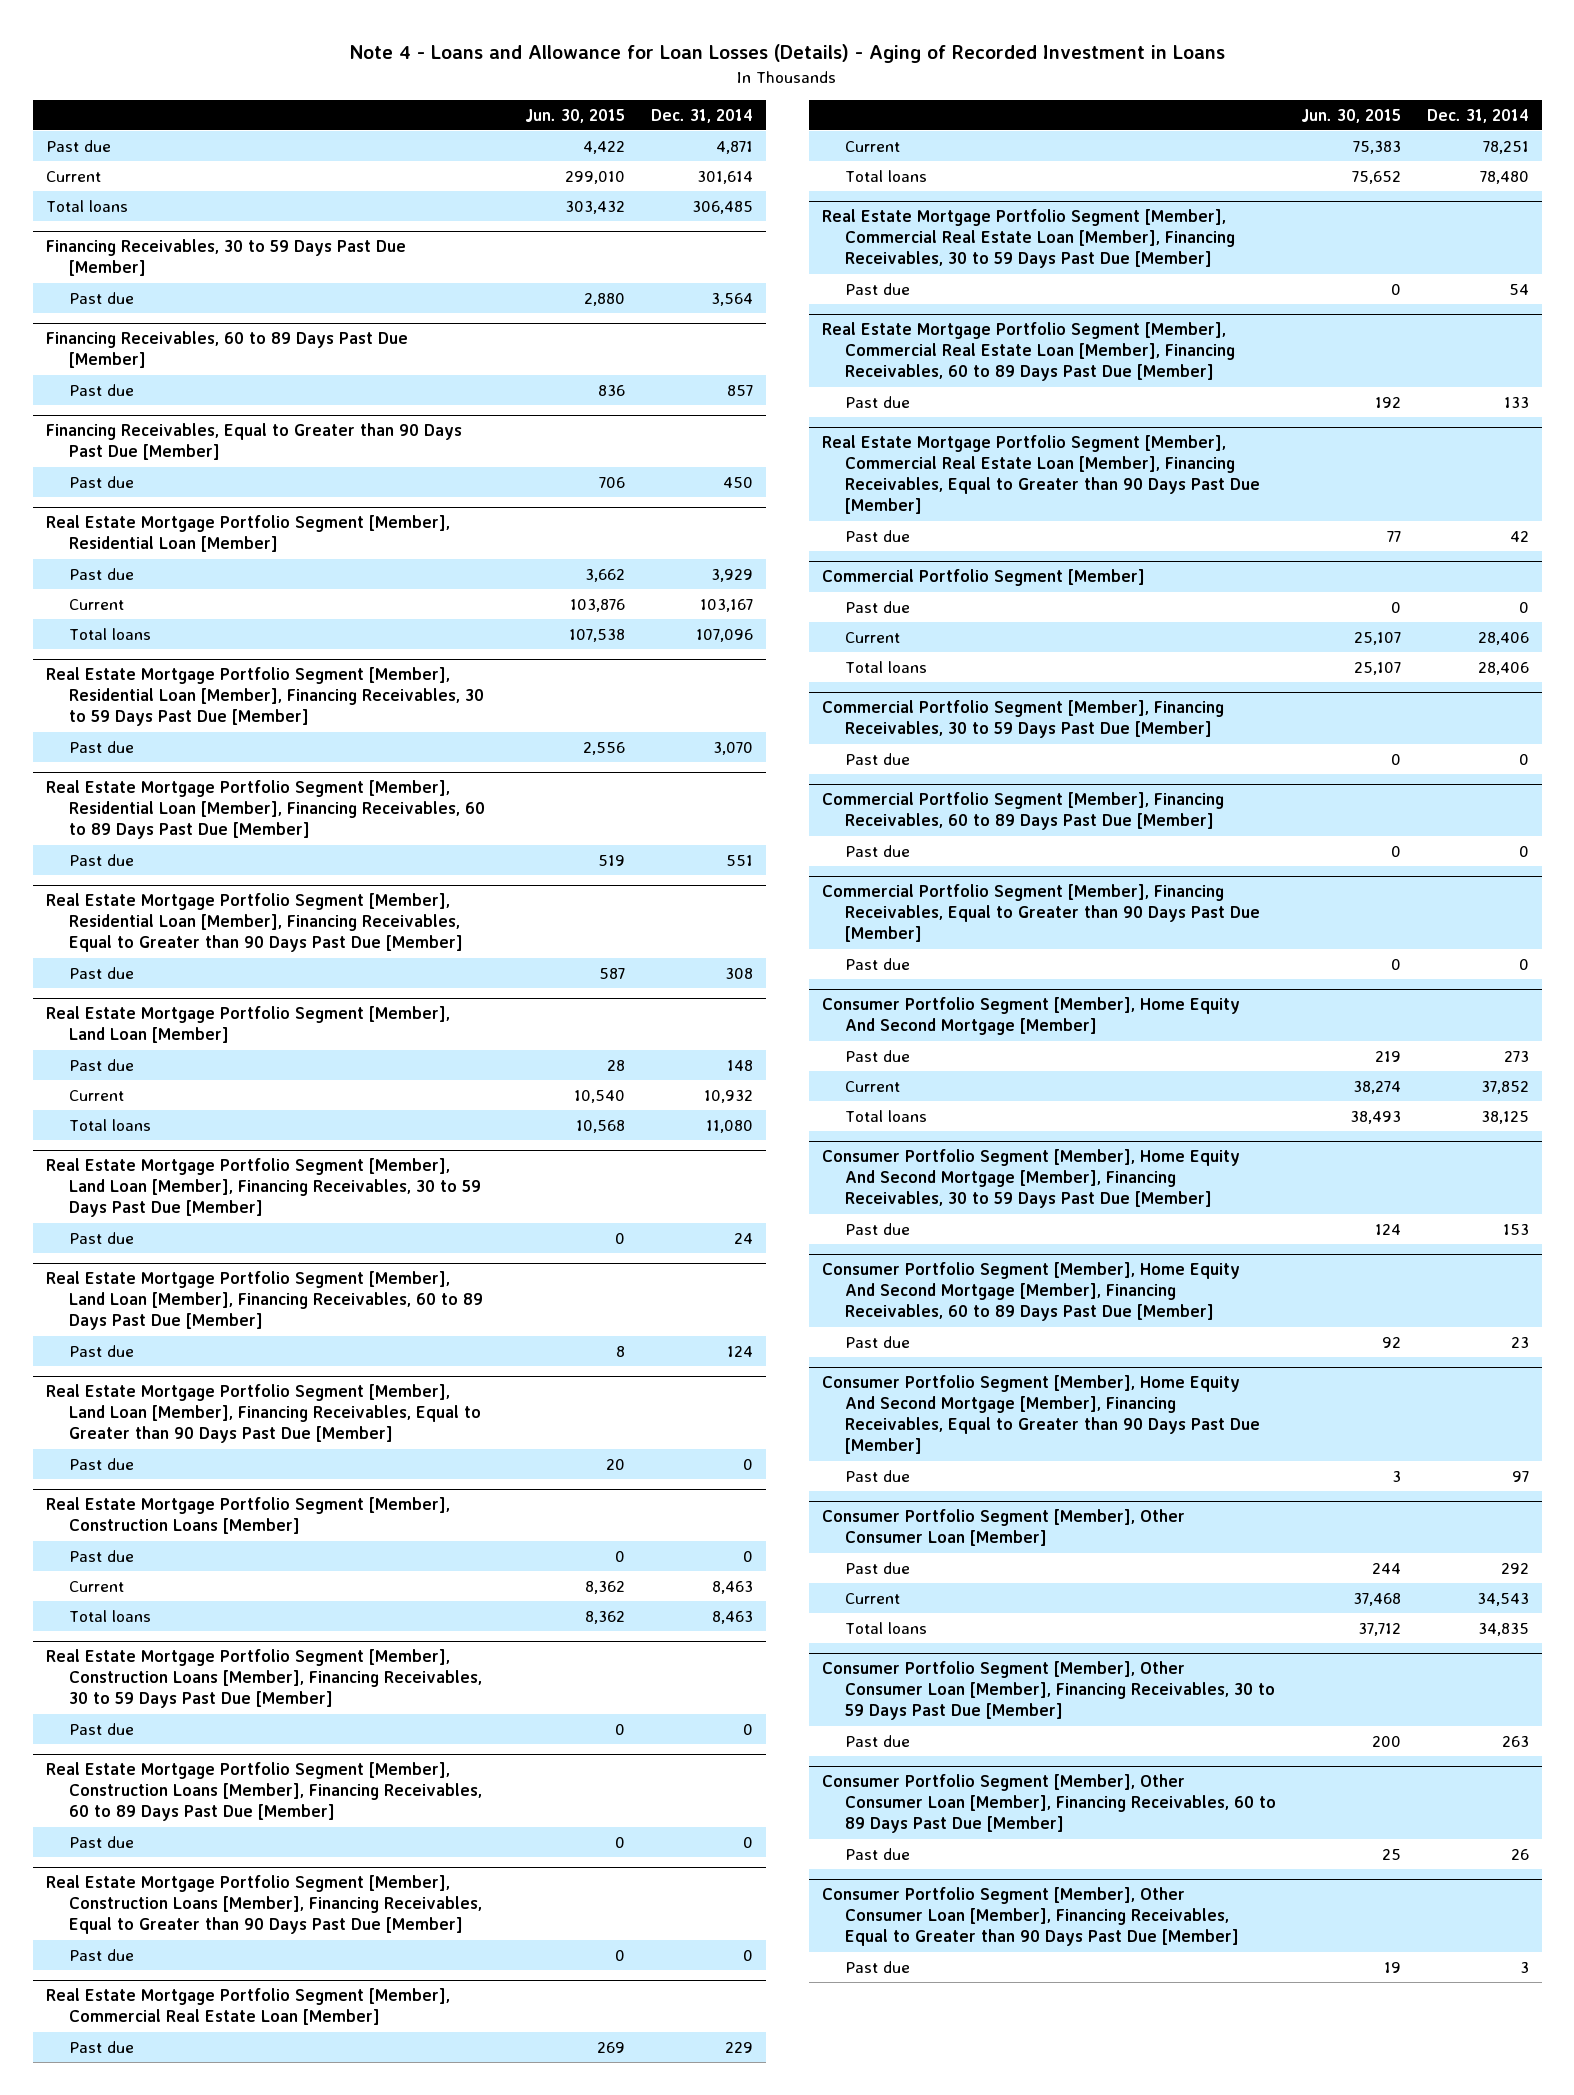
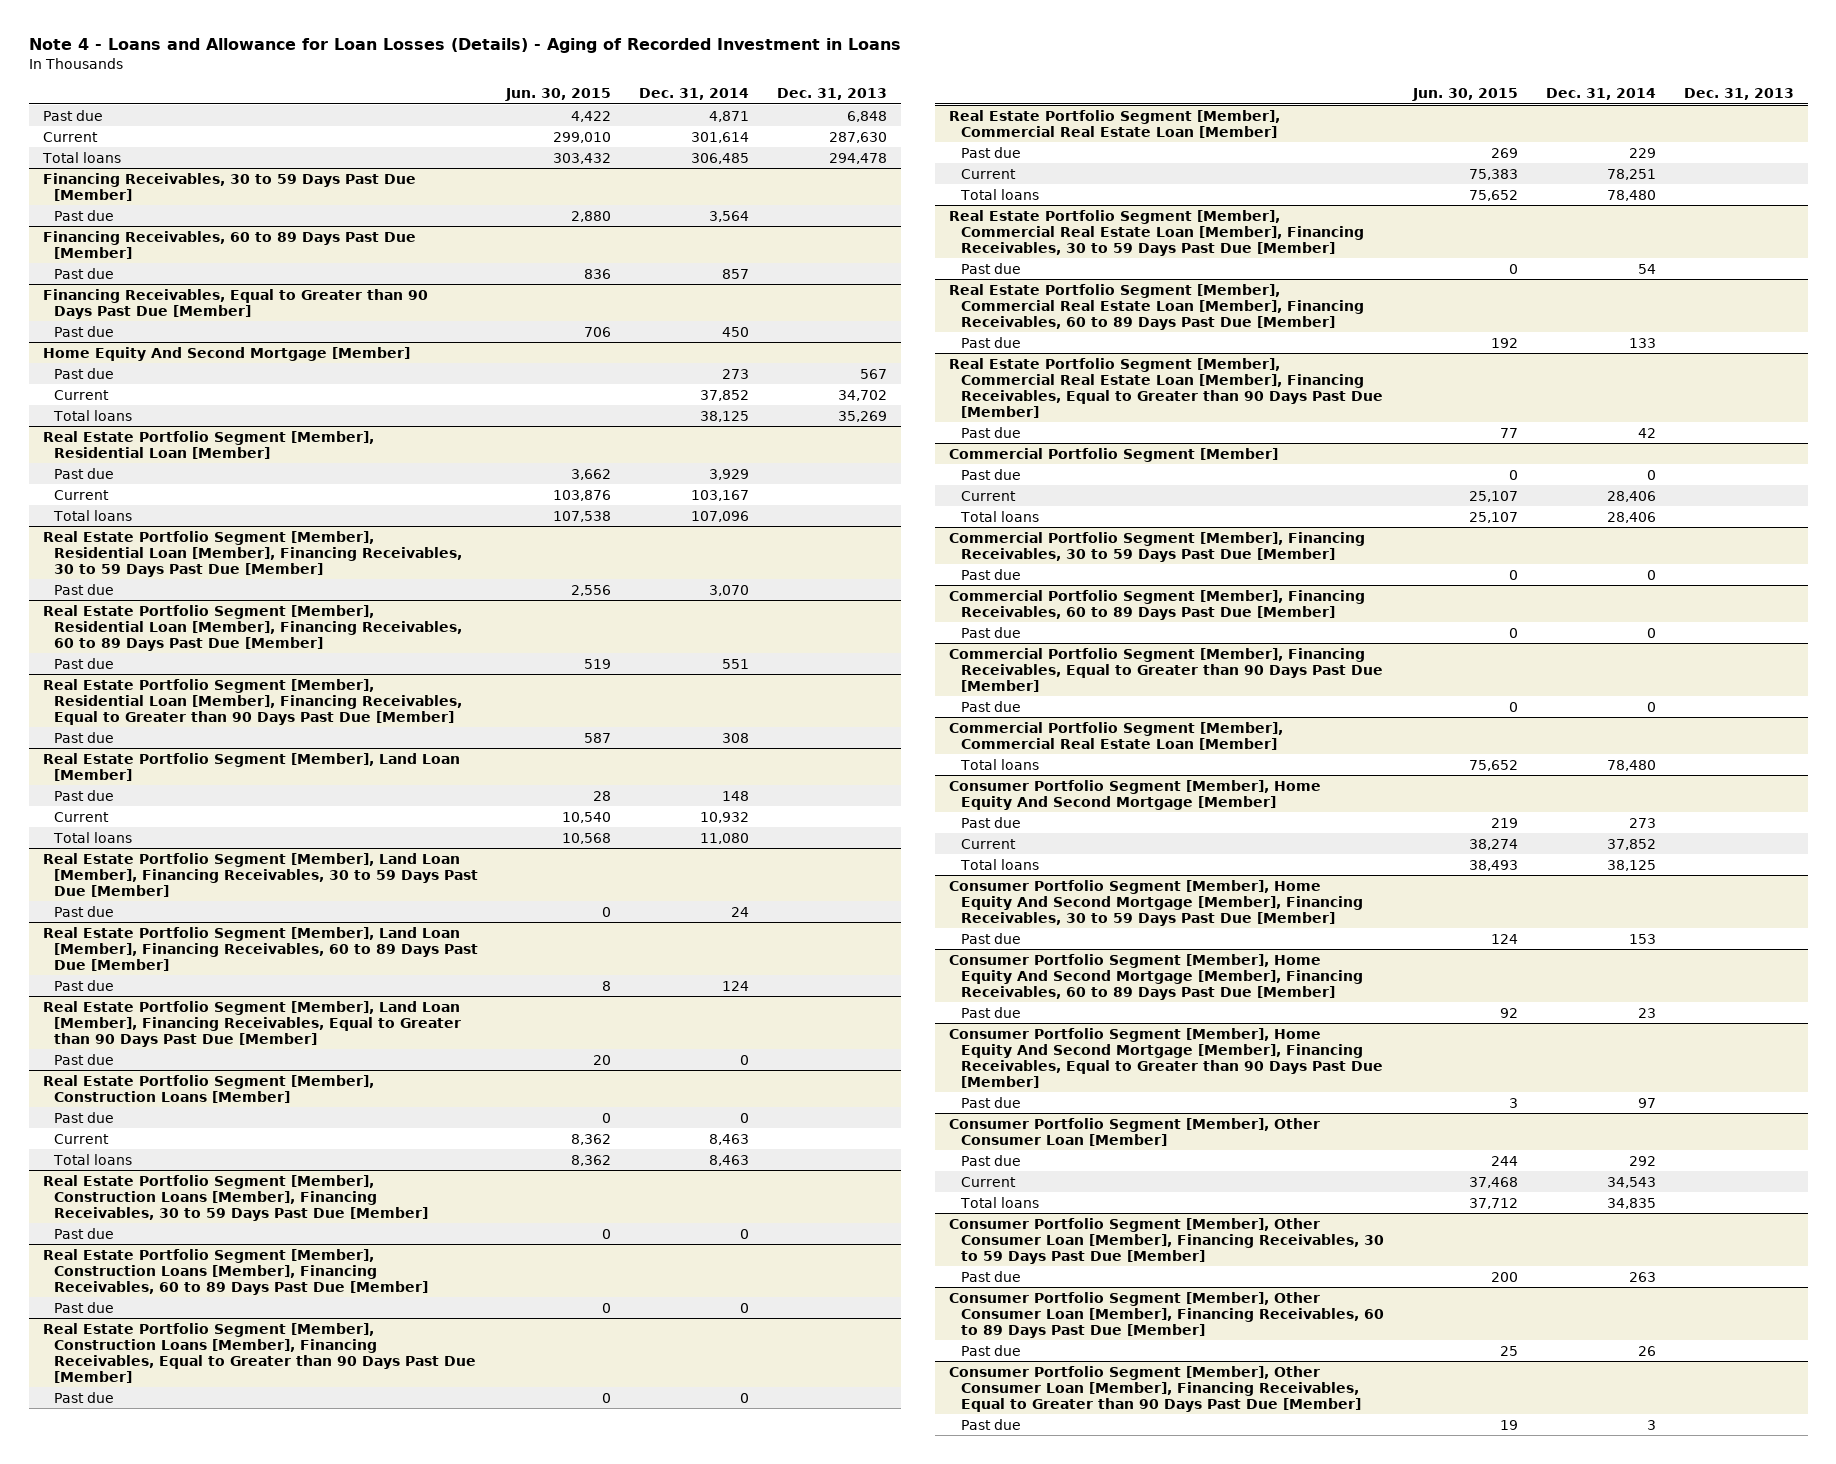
- | Jun. 30, 2015 | Dec. 31, 2014
+ | Jun. 30, 2015 | Dec. 31, 2014 | Dec. 31, 2013
- Real Estate Mortgage Portfolio Segment [Member], Residential Loan [Member]
+ Home Equity And Second Mortgage [Member]
+ Past due | | 273 | 567
+ Current | | 37,852 | 34,702
+ Total loans | | 38,125 | 35,269
+ Real Estate Portfolio Segment [Member], Residential Loan [Member]
- Real Estate Mortgage Portfolio Segment [Member], Residential Loan [Member], Financing Receivables, 30 to 59 Days Past Due [Member]
+ Real Estate Portfolio Segment [Member], Residential Loan [Member], Financing Receivables, 30 to 59 Days Past Due [Member]
- Real Estate Mortgage Portfolio Segment [Member], Residential Loan [Member], Financing Receivables, 60 to 89 Days Past Due [Member]
+ Real Estate Portfolio Segment [Member], Residential Loan [Member], Financing Receivables, 60 to 89 Days Past Due [Member]
- Real Estate Mortgage Portfolio Segment [Member], Residential Loan [Member], Financing Receivables, Equal to Greater than 90 Days Past Due [Member]
+ Real Estate Portfolio Segment [Member], Residential Loan [Member], Financing Receivables, Equal to Greater than 90 Days Past Due [Member]
- Real Estate Mortgage Portfolio Segment [Member], Land Loan [Member]
+ Real Estate Portfolio Segment [Member], Land Loan [Member]
- Real Estate Mortgage Portfolio Segment [Member], Land Loan [Member], Financing Receivables, 30 to 59 Days Past Due [Member]
+ Real Estate Portfolio Segment [Member], Land Loan [Member], Financing Receivables, 30 to 59 Days Past Due [Member]
- Real Estate Mortgage Portfolio Segment [Member], Land Loan [Member], Financing Receivables, 60 to 89 Days Past Due [Member]
+ Real Estate Portfolio Segment [Member], Land Loan [Member], Financing Receivables, 60 to 89 Days Past Due [Member]
- Real Estate Mortgage Portfolio Segment [Member], Land Loan [Member], Financing Receivables, Equal to Greater than 90 Days Past Due [Member]
+ Real Estate Portfolio Segment [Member], Land Loan [Member], Financing Receivables, Equal to Greater than 90 Days Past Due [Member]
- Real Estate Mortgage Portfolio Segment [Member], Construction Loans [Member]
+ Real Estate Portfolio Segment [Member], Construction Loans [Member]
- Real Estate Mortgage Portfolio Segment [Member], Construction Loans [Member], Financing Receivables, 30 to 59 Days Past Due [Member]
+ Real Estate Portfolio Segment [Member], Construction Loans [Member], Financing Receivables, 30 to 59 Days Past Due [Member]
- Real Estate Mortgage Portfolio Segment [Member], Construction Loans [Member], Financing Receivables, 60 to 89 Days Past Due [Member]
+ Real Estate Portfolio Segment [Member], Construction Loans [Member], Financing Receivables, 60 to 89 Days Past Due [Member]
- Real Estate Mortgage Portfolio Segment [Member], Construction Loans [Member], Financing Receivables, Equal to Greater than 90 Days Past Due [Member]
+ Real Estate Portfolio Segment [Member], Construction Loans [Member], Financing Receivables, Equal to Greater than 90 Days Past Due [Member]
- Real Estate Mortgage Portfolio Segment [Member], Commercial Real Estate Loan [Member]
+ Real Estate Portfolio Segment [Member], Commercial Real Estate Loan [Member]
- Real Estate Mortgage Portfolio Segment [Member], Commercial Real Estate Loan [Member], Financing Receivables, 30 to 59 Days Past Due [Member]
+ Real Estate Portfolio Segment [Member], Commercial Real Estate Loan [Member], Financing Receivables, 30 to 59 Days Past Due [Member]
- Real Estate Mortgage Portfolio Segment [Member], Commercial Real Estate Loan [Member], Financing Receivables, 60 to 89 Days Past Due [Member]
+ Real Estate Portfolio Segment [Member], Commercial Real Estate Loan [Member], Financing Receivables, 60 to 89 Days Past Due [Member]
- Real Estate Mortgage Portfolio Segment [Member], Commercial Real Estate Loan [Member], Financing Receivables, Equal to Greater than 90 Days Past Due [Member]
+ Real Estate Portfolio Segment [Member], Commercial Real Estate Loan [Member], Financing Receivables, Equal to Greater than 90 Days Past Due [Member]
+ Commercial Portfolio Segment [Member], Commercial Real Estate Loan [Member]
+ Total loans | 75,652 | 78,480 |

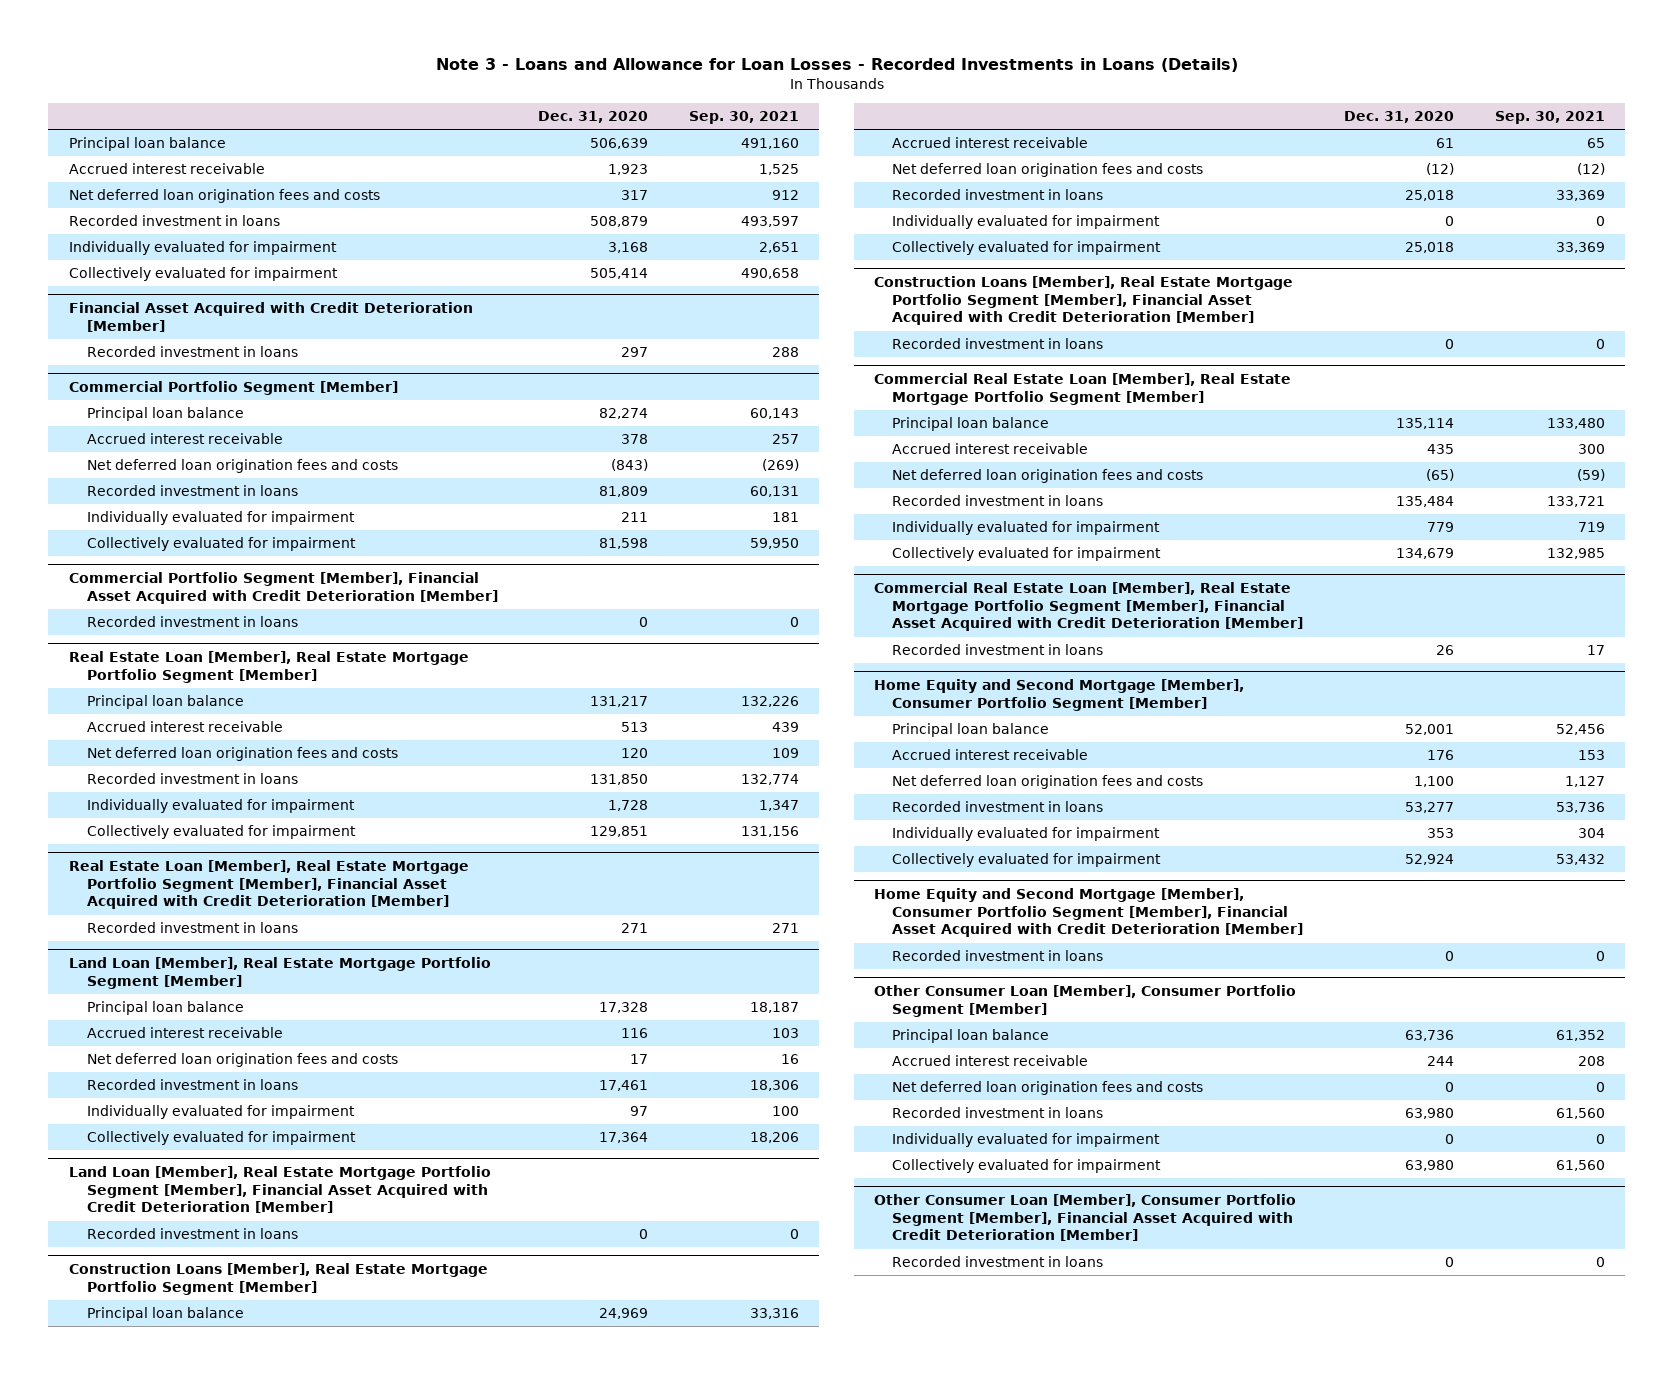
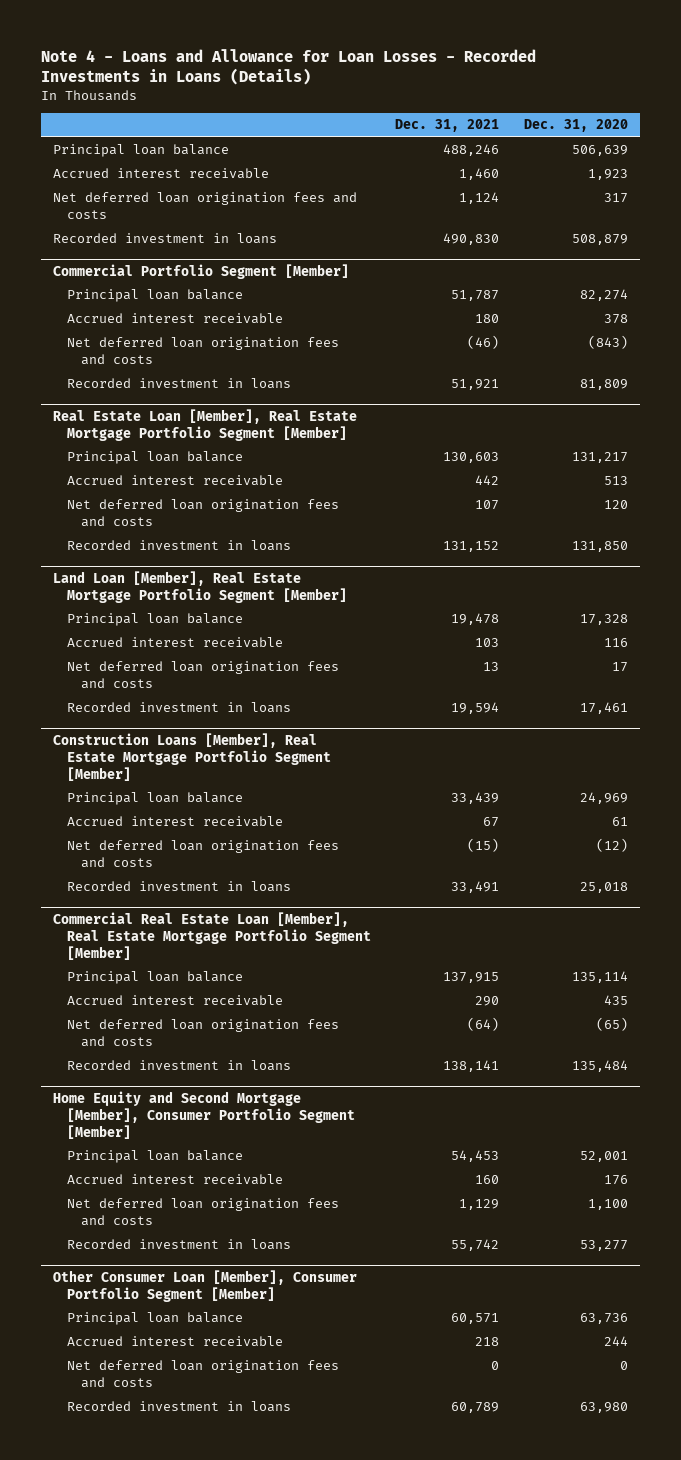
- Note 3 - Loans and Allowance for Loan Losses - Recorded Investments in Loans (Details)
+ Note 4 - Loans and Allowance for Loan Losses - Recorded Investments in Loans (Details)
- | Dec. 31, 2020 | Sep. 30, 2021
+ | Dec. 31, 2021 | Dec. 31, 2020
- Individually evaluated for impairment | 3,168 | 2,651
- Collectively evaluated for impairment | 505,414 | 490,658
- Financial Asset Acquired with Credit Deterioration [Member]
- Recorded investment in loans | 297 | 288
@ Commercial Portfolio Segment [Member]
- Individually evaluated for impairment | 211 | 181
- Collectively evaluated for impairment | 81,598 | 59,950
- Commercial Portfolio Segment [Member], Financial Asset Acquired with Credit Deterioration [Member]
- Recorded investment in loans | 0 | 0
@ Real Estate Loan [Member], Real Estate Mortgage Portfolio Segment [Member]
- Individually evaluated for impairment | 1,728 | 1,347
- Collectively evaluated for impairment | 129,851 | 131,156
- Real Estate Loan [Member], Real Estate Mortgage Portfolio Segment [Member], Financial Asset Acquired with Credit Deterioration [Member]
- Recorded investment in loans | 271 | 271
@ Land Loan [Member], Real Estate Mortgage Portfolio Segment [Member]
- Individually evaluated for impairment | 97 | 100
- Collectively evaluated for impairment | 17,364 | 18,206
- Land Loan [Member], Real Estate Mortgage Portfolio Segment [Member], Financial Asset Acquired with Credit Deterioration [Member]
- Recorded investment in loans | 0 | 0
@ Construction Loans [Member], Real Estate Mortgage Portfolio Segment [Member]
- Individually evaluated for impairment | 0 | 0
- Collectively evaluated for impairment | 25,018 | 33,369
- Construction Loans [Member], Real Estate Mortgage Portfolio Segment [Member], Financial Asset Acquired with Credit Deterioration [Member]
- Recorded investment in loans | 0 | 0
@ Commercial Real Estate Loan [Member], Real Estate Mortgage Portfolio Segment [Member]
- Individually evaluated for impairment | 779 | 719
- Collectively evaluated for impairment | 134,679 | 132,985
- Commercial Real Estate Loan [Member], Real Estate Mortgage Portfolio Segment [Member], Financial Asset Acquired with Credit Deterioration [Member]
- Recorded investment in loans | 26 | 17
@ Home Equity and Second Mortgage [Member], Consumer Portfolio Segment [Member]
- Individually evaluated for impairment | 353 | 304
- Collectively evaluated for impairment | 52,924 | 53,432
- Home Equity and Second Mortgage [Member], Consumer Portfolio Segment [Member], Financial Asset Acquired with Credit Deterioration [Member]
- Recorded investment in loans | 0 | 0
@ Other Consumer Loan [Member], Consumer Portfolio Segment [Member]
- Individually evaluated for impairment | 0 | 0
- Collectively evaluated for impairment | 63,980 | 61,560
- Other Consumer Loan [Member], Consumer Portfolio Segment [Member], Financial Asset Acquired with Credit Deterioration [Member]
- Recorded investment in loans | 0 | 0

